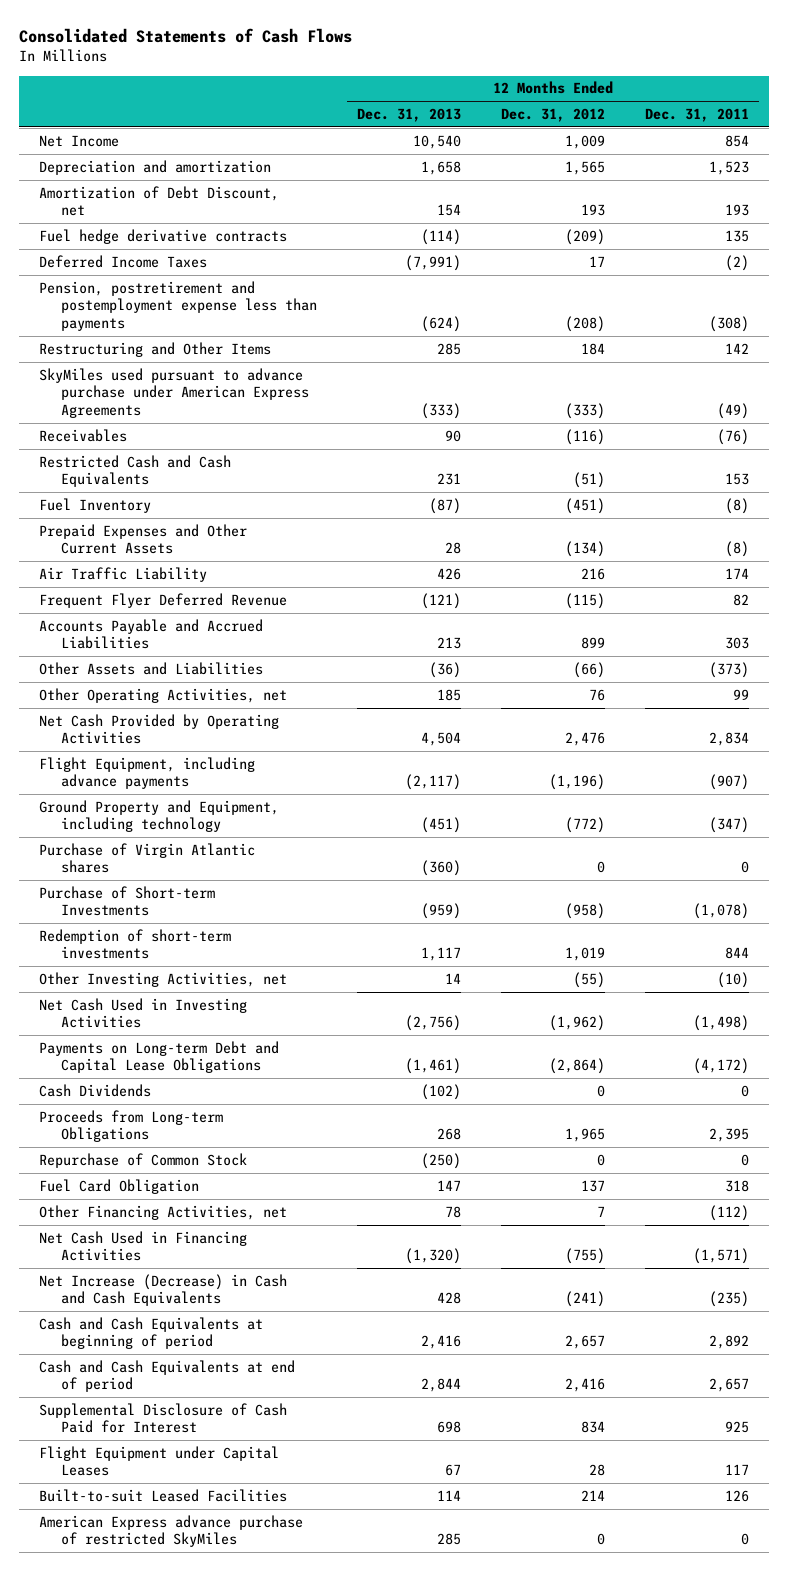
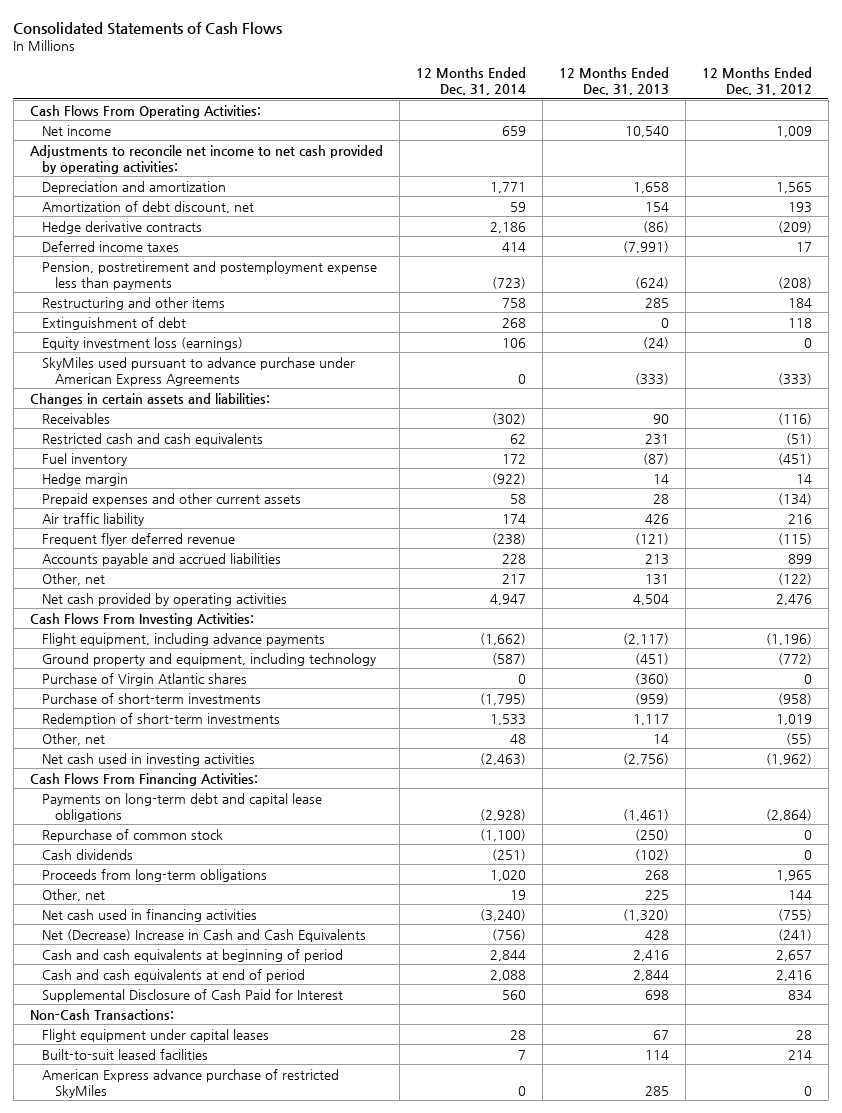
- | 12 Months Ended Dec. 31, 2013 | 12 Months Ended Dec. 31, 2012 | 12 Months Ended Dec. 31, 2011
+ | 12 Months Ended Dec. 31, 2014 | 12 Months Ended Dec. 31, 2013 | 12 Months Ended Dec. 31, 2012
- Net Income | 10,540 | 1,009 | 854
+ Cash Flows From Operating Activities:
+ Net income | 659 | 10,540 | 1,009
+ Adjustments to reconcile net income to net cash provided by operating activities:
- Amortization of Debt Discount, net | 154 | 193 | 193
- Fuel hedge derivative contracts | (114) | (209) | 135
- Deferred Income Taxes | (7,991) | 17 | (2)
+ Amortization of debt discount, net | 59 | 154 | 193
+ Hedge derivative contracts | 2,186 | (86) | (209)
+ Deferred income taxes | 414 | (7,991) | 17
- Restructuring and Other Items | 285 | 184 | 142
+ Restructuring and other items | 758 | 285 | 184
+ Extinguishment of debt | 268 | 0 | 118
+ Equity investment loss (earnings) | 106 | (24) | 0
+ Changes in certain assets and liabilities:
- Restricted Cash and Cash Equivalents | 231 | (51) | 153
- Fuel Inventory | (87) | (451) | (8)
- Prepaid Expenses and Other Current Assets | 28 | (134) | (8)
- Air Traffic Liability | 426 | 216 | 174
- Frequent Flyer Deferred Revenue | (121) | (115) | 82
- Accounts Payable and Accrued Liabilities | 213 | 899 | 303
- Other Assets and Liabilities | (36) | (66) | (373)
- Other Operating Activities, net | 185 | 76 | 99
- Net Cash Provided by Operating Activities | 4,504 | 2,476 | 2,834
- Flight Equipment, including advance payments | (2,117) | (1,196) | (907)
- Ground Property and Equipment, including technology | (451) | (772) | (347)
+ Restricted cash and cash equivalents | 62 | 231 | (51)
+ Fuel inventory | 172 | (87) | (451)
+ Hedge margin | (922) | 14 | 14
+ Prepaid expenses and other current assets | 58 | 28 | (134)
+ Air traffic liability | 174 | 426 | 216
+ Frequent flyer deferred revenue | (238) | (121) | (115)
+ Accounts payable and accrued liabilities | 228 | 213 | 899
+ Other, net | 217 | 131 | (122)
+ Net cash provided by operating activities | 4,947 | 4,504 | 2,476
+ Cash Flows From Investing Activities:
+ Flight equipment, including advance payments | (1,662) | (2,117) | (1,196)
+ Ground property and equipment, including technology | (587) | (451) | (772)
- Purchase of Short-term Investments | (959) | (958) | (1,078)
+ Purchase of short-term investments | (1,795) | (959) | (958)
- Other Investing Activities, net | 14 | (55) | (10)
- Net Cash Used in Investing Activities | (2,756) | (1,962) | (1,498)
- Payments on Long-term Debt and Capital Lease Obligations | (1,461) | (2,864) | (4,172)
- Cash Dividends | (102) | 0 | 0
- Proceeds from Long-term Obligations | 268 | 1,965 | 2,395
- Repurchase of Common Stock | (250) | 0 | 0
- Fuel Card Obligation | 147 | 137 | 318
- Other Financing Activities, net | 78 | 7 | (112)
- Net Cash Used in Financing Activities | (1,320) | (755) | (1,571)
- Net Increase (Decrease) in Cash and Cash Equivalents | 428 | (241) | (235)
- Cash and Cash Equivalents at beginning of period | 2,416 | 2,657 | 2,892
- Cash and Cash Equivalents at end of period | 2,844 | 2,416 | 2,657
+ Other, net | 48 | 14 | (55)
+ Net cash used in investing activities | (2,463) | (2,756) | (1,962)
+ Cash Flows From Financing Activities:
+ Payments on long-term debt and capital lease obligations | (2,928) | (1,461) | (2,864)
+ Repurchase of common stock | (1,100) | (250) | 0
+ Cash dividends | (251) | (102) | 0
+ Proceeds from long-term obligations | 1,020 | 268 | 1,965
+ Other, net | 19 | 225 | 144
+ Net cash used in financing activities | (3,240) | (1,320) | (755)
+ Net (Decrease) Increase in Cash and Cash Equivalents | (756) | 428 | (241)
+ Cash and cash equivalents at beginning of period | 2,844 | 2,416 | 2,657
+ Cash and cash equivalents at end of period | 2,088 | 2,844 | 2,416
- Flight Equipment under Capital Leases | 67 | 28 | 117
- Built-to-suit Leased Facilities | 114 | 214 | 126
+ Non-Cash Transactions:
+ Flight equipment under capital leases | 28 | 67 | 28
+ Built-to-suit leased facilities | 7 | 114 | 214

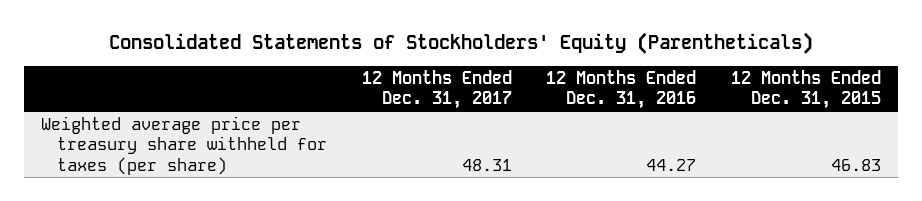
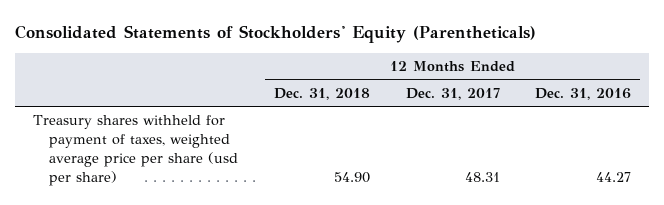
- | 12 Months Ended Dec. 31, 2017 | 12 Months Ended Dec. 31, 2016 | 12 Months Ended Dec. 31, 2015
+ | 12 Months Ended Dec. 31, 2018 | 12 Months Ended Dec. 31, 2017 | 12 Months Ended Dec. 31, 2016
- Weighted average price per treasury share withheld for taxes (per share) | 48.31 | 44.27 | 46.83
+ Treasury shares withheld for payment of taxes, weighted average price per share (usd per share) | 54.90 | 48.31 | 44.27

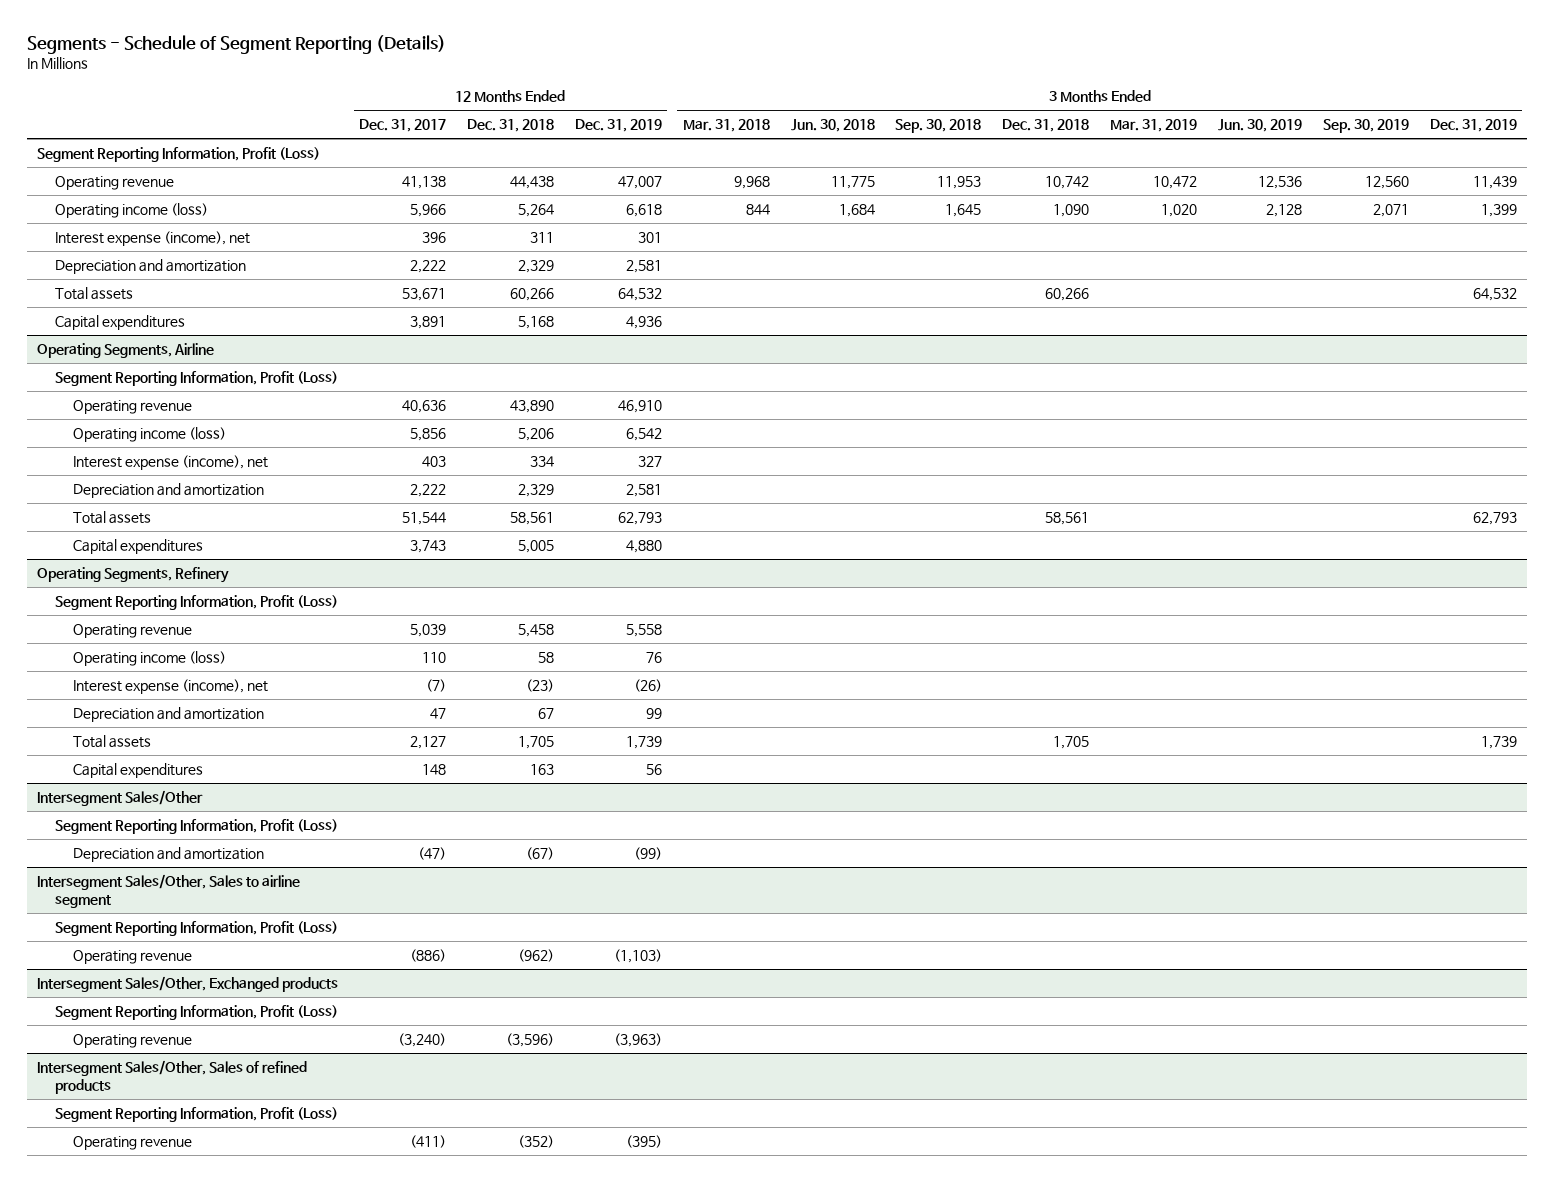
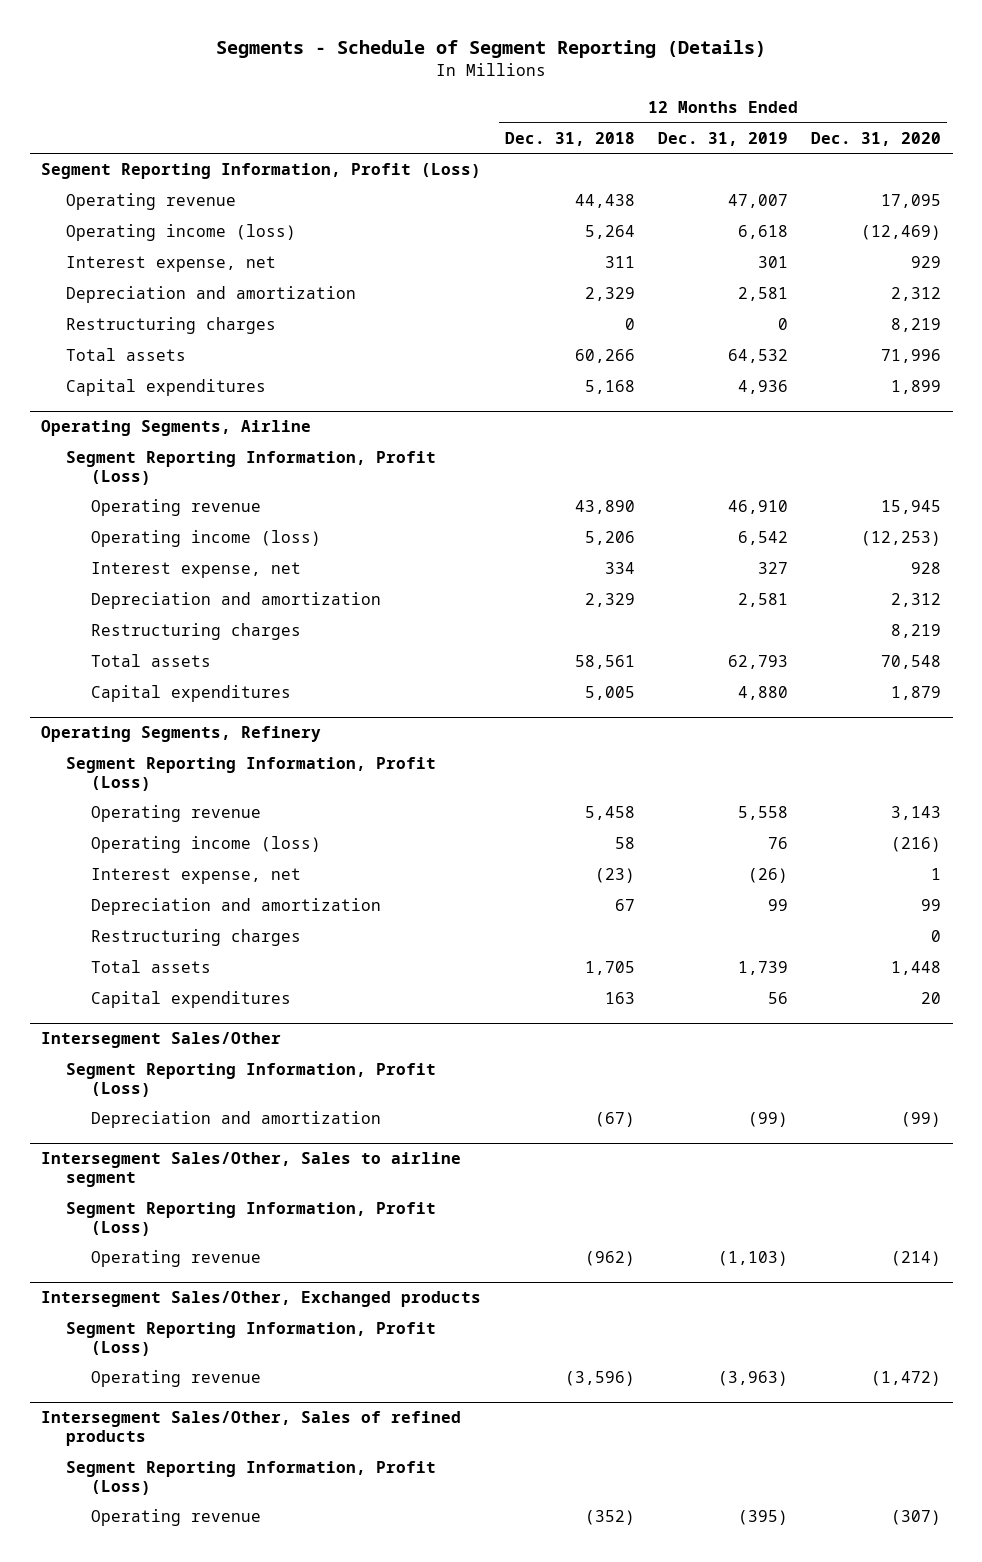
- | 12 Months Ended Dec. 31, 2017 | 12 Months Ended Dec. 31, 2018 | 12 Months Ended Dec. 31, 2019 | 3 Months Ended Mar. 31, 2018 | 3 Months Ended Jun. 30, 2018 | 3 Months Ended Sep. 30, 2018 | 3 Months Ended Dec. 31, 2018 | 3 Months Ended Mar. 31, 2019 | 3 Months Ended Jun. 30, 2019 | 3 Months Ended Sep. 30, 2019 | 3 Months Ended Dec. 31, 2019
+ | 12 Months Ended Dec. 31, 2018 | 12 Months Ended Dec. 31, 2019 | 12 Months Ended Dec. 31, 2020
- Interest expense (income), net | 396 | 311 | 301 | | | | | | | |
+ Interest expense, net | 311 | 301 | 929
+ Restructuring charges | 0 | 0 | 8,219
@ Operating Segments, Airline
- Interest expense (income), net | 403 | 334 | 327 | | | | | | | |
+ Interest expense, net | 334 | 327 | 928
+ Restructuring charges | | | 8,219
@ Operating Segments, Refinery
- Interest expense (income), net | (7) | (23) | (26) | | | | | | | |
+ Interest expense, net | (23) | (26) | 1
+ Restructuring charges | | | 0

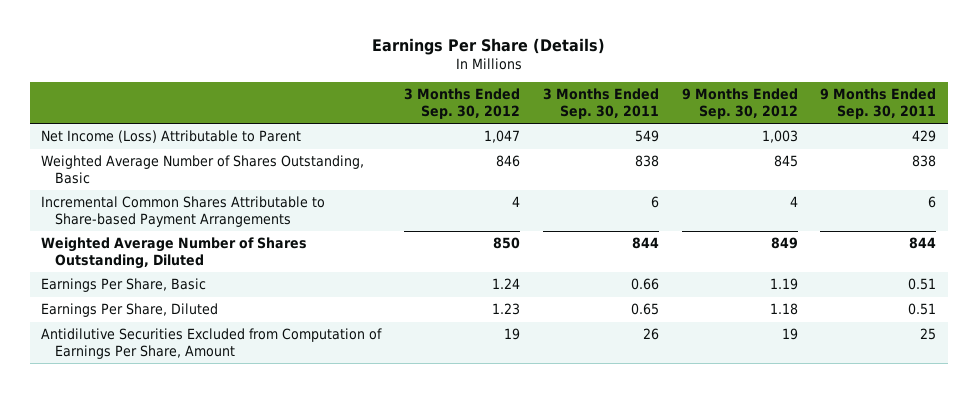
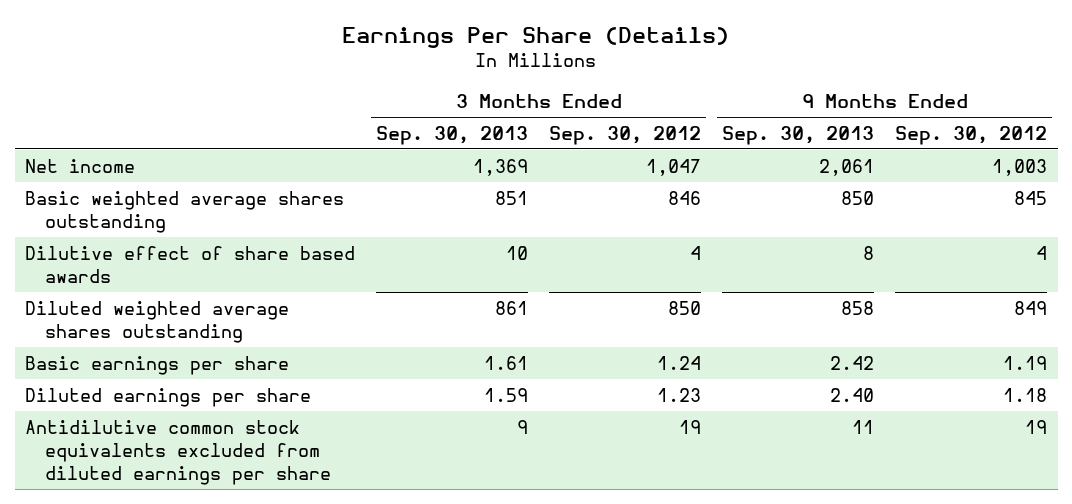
- | 3 Months Ended Sep. 30, 2012 | 3 Months Ended Sep. 30, 2011 | 9 Months Ended Sep. 30, 2012 | 9 Months Ended Sep. 30, 2011
+ | 3 Months Ended Sep. 30, 2013 | 3 Months Ended Sep. 30, 2012 | 9 Months Ended Sep. 30, 2013 | 9 Months Ended Sep. 30, 2012
- Net Income (Loss) Attributable to Parent | 1,047 | 549 | 1,003 | 429
- Weighted Average Number of Shares Outstanding, Basic | 846 | 838 | 845 | 838
- Incremental Common Shares Attributable to Share-based Payment Arrangements | 4 | 6 | 4 | 6
- Weighted Average Number of Shares Outstanding, Diluted | 850 | 844 | 849 | 844
- Earnings Per Share, Basic | 1.24 | 0.66 | 1.19 | 0.51
- Earnings Per Share, Diluted | 1.23 | 0.65 | 1.18 | 0.51
- Antidilutive Securities Excluded from Computation of Earnings Per Share, Amount | 19 | 26 | 19 | 25
+ Net income | 1,369 | 1,047 | 2,061 | 1,003
+ Basic weighted average shares outstanding | 851 | 846 | 850 | 845
+ Dilutive effect of share based awards | 10 | 4 | 8 | 4
+ Diluted weighted average shares outstanding | 861 | 850 | 858 | 849
+ Basic earnings per share | 1.61 | 1.24 | 2.42 | 1.19
+ Diluted earnings per share | 1.59 | 1.23 | 2.40 | 1.18
+ Antidilutive common stock equivalents excluded from diluted earnings per share | 9 | 19 | 11 | 19

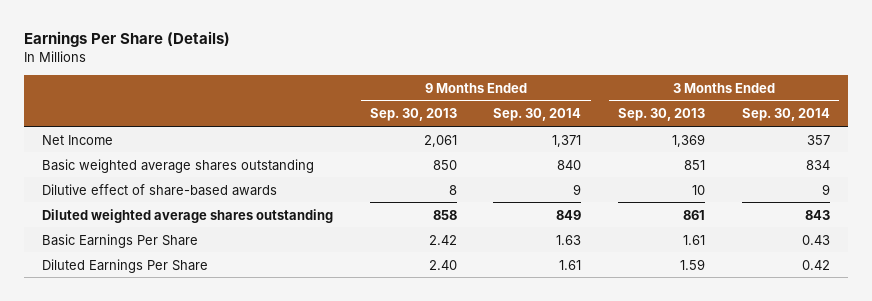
- | 3 Months Ended Sep. 30, 2013 | 3 Months Ended Sep. 30, 2012 | 9 Months Ended Sep. 30, 2013 | 9 Months Ended Sep. 30, 2012
+ | 9 Months Ended Sep. 30, 2013 | 9 Months Ended Sep. 30, 2014 | 3 Months Ended Sep. 30, 2013 | 3 Months Ended Sep. 30, 2014
- Net income | 1,369 | 1,047 | 2,061 | 1,003
+ Net Income | 2,061 | 1,371 | 1,369 | 357
- Dilutive effect of share based awards | 10 | 4 | 8 | 4
+ Dilutive effect of share-based awards | 8 | 9 | 10 | 9
- Basic earnings per share | 1.61 | 1.24 | 2.42 | 1.19
- Diluted earnings per share | 1.59 | 1.23 | 2.40 | 1.18
- Antidilutive common stock equivalents excluded from diluted earnings per share | 9 | 19 | 11 | 19
+ Basic Earnings Per Share | 2.42 | 1.63 | 1.61 | 0.43
+ Diluted Earnings Per Share | 2.40 | 1.61 | 1.59 | 0.42

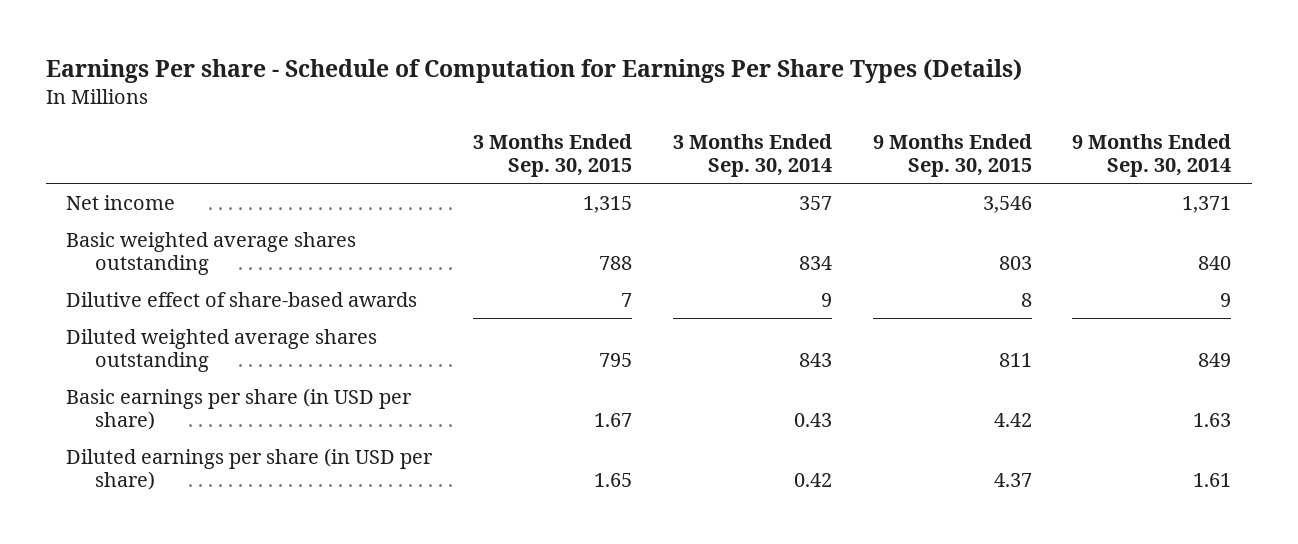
- Earnings Per Share (Details)
+ Earnings Per share - Schedule of Computation for Earnings Per Share Types (Details)
- | 9 Months Ended Sep. 30, 2013 | 9 Months Ended Sep. 30, 2014 | 3 Months Ended Sep. 30, 2013 | 3 Months Ended Sep. 30, 2014
+ | 3 Months Ended Sep. 30, 2015 | 3 Months Ended Sep. 30, 2014 | 9 Months Ended Sep. 30, 2015 | 9 Months Ended Sep. 30, 2014
- Net Income | 2,061 | 1,371 | 1,369 | 357
+ Net income | 1,315 | 357 | 3,546 | 1,371
- Basic Earnings Per Share | 2.42 | 1.63 | 1.61 | 0.43
- Diluted Earnings Per Share | 2.40 | 1.61 | 1.59 | 0.42
+ Basic earnings per share (in USD per share) | 1.67 | 0.43 | 4.42 | 1.63
+ Diluted earnings per share (in USD per share) | 1.65 | 0.42 | 4.37 | 1.61

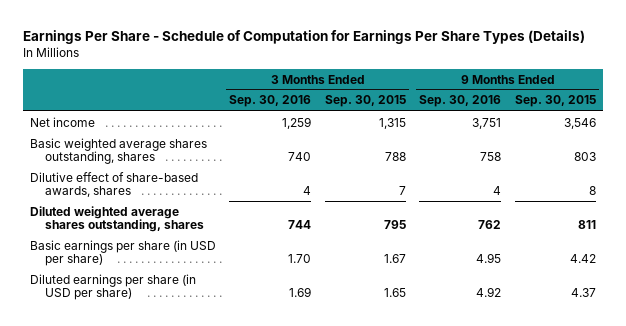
- Earnings Per share - Schedule of Computation for Earnings Per Share Types (Details)
+ Earnings Per Share - Schedule of Computation for Earnings Per Share Types (Details)
- | 3 Months Ended Sep. 30, 2015 | 3 Months Ended Sep. 30, 2014 | 9 Months Ended Sep. 30, 2015 | 9 Months Ended Sep. 30, 2014
+ | 3 Months Ended Sep. 30, 2016 | 3 Months Ended Sep. 30, 2015 | 9 Months Ended Sep. 30, 2016 | 9 Months Ended Sep. 30, 2015
- Basic weighted average shares outstanding | 788 | 834 | 803 | 840
- Dilutive effect of share-based awards | 7 | 9 | 8 | 9
- Diluted weighted average shares outstanding | 795 | 843 | 811 | 849
+ Basic weighted average shares outstanding, shares | 740 | 788 | 758 | 803
+ Dilutive effect of share-based awards, shares | 4 | 7 | 4 | 8
+ Diluted weighted average shares outstanding, shares | 744 | 795 | 762 | 811

